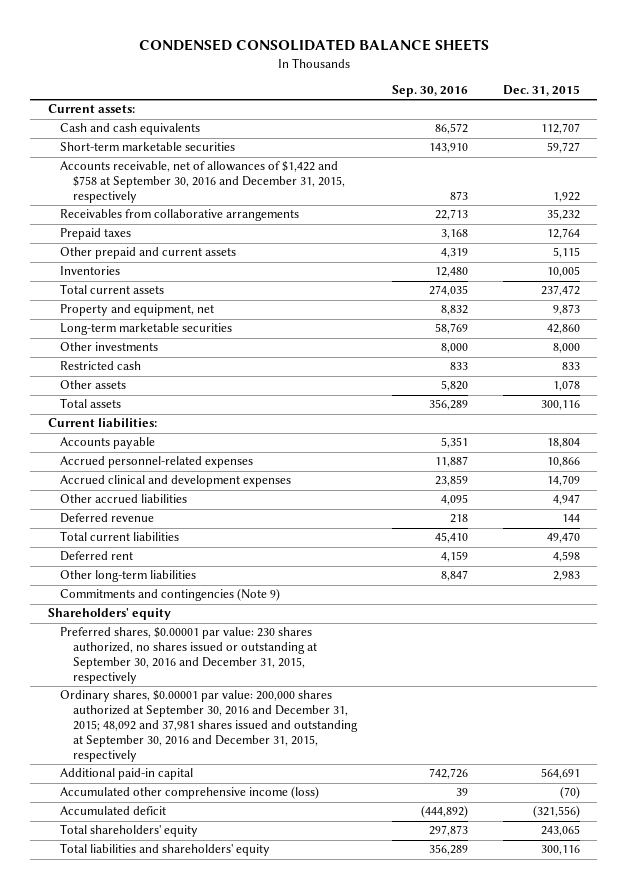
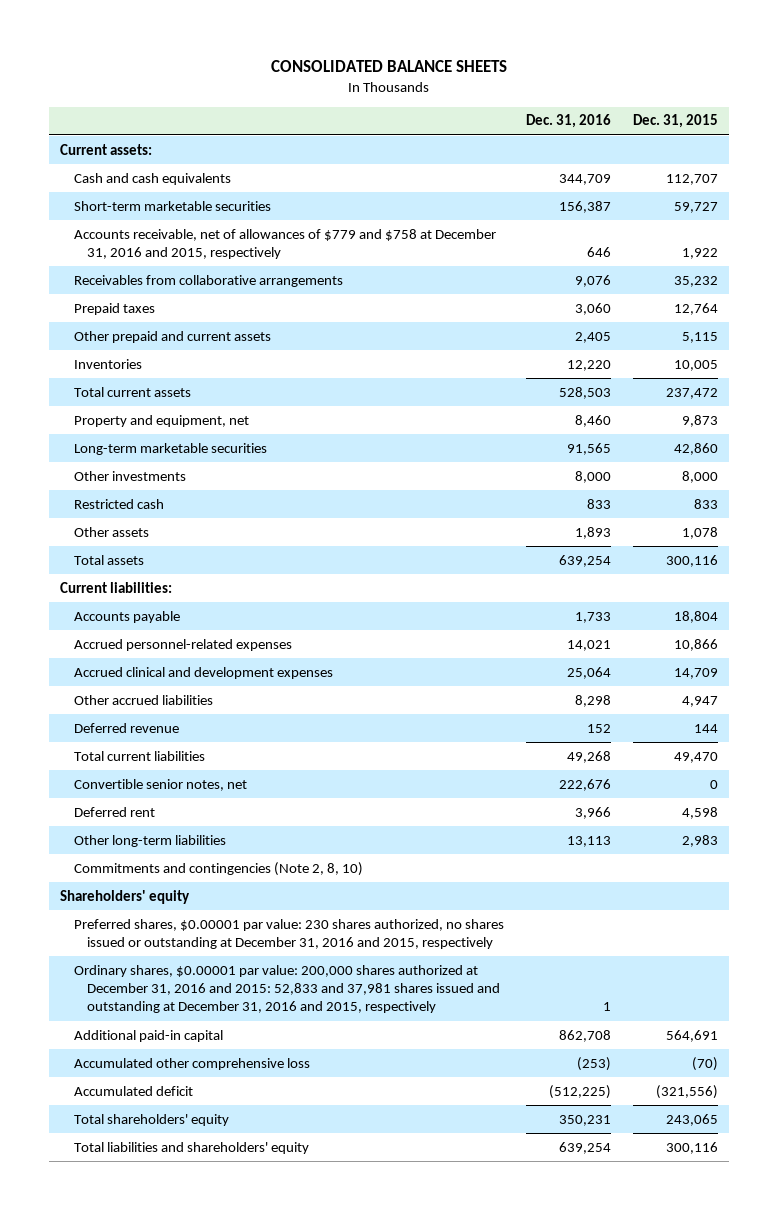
- CONDENSED CONSOLIDATED BALANCE SHEETS
+ CONSOLIDATED BALANCE SHEETS
- | Sep. 30, 2016 | Dec. 31, 2015
+ | Dec. 31, 2016 | Dec. 31, 2015
- Accounts receivable, net of allowances of $1,422 and $758 at September 30, 2016 and December 31, 2015, respectively | 873 | 1,922
+ Accounts receivable, net of allowances of $779 and $758 at December 31, 2016 and 2015, respectively | 646 | 1,922
+ Convertible senior notes, net | 222,676 | 0
- Commitments and contingencies (Note 9)
+ Commitments and contingencies (Note 2, 8, 10)
- Preferred shares, $0.00001 par value: 230 shares authorized, no shares issued or outstanding at September 30, 2016 and December 31, 2015, respectively
- Ordinary shares, $0.00001 par value: 200,000 shares authorized at September 30, 2016 and December 31, 2015; 48,092 and 37,981 shares issued and outstanding at September 30, 2016 and December 31, 2015, respectively
+ Preferred shares, $0.00001 par value: 230 shares authorized, no shares issued or outstanding at December 31, 2016 and 2015, respectively
+ Ordinary shares, $0.00001 par value: 200,000 shares authorized at December 31, 2016 and 2015: 52,833 and 37,981 shares issued and outstanding at December 31, 2016 and 2015, respectively | 1 |
- Accumulated other comprehensive income (loss) | 39 | (70)
+ Accumulated other comprehensive loss | (253) | (70)

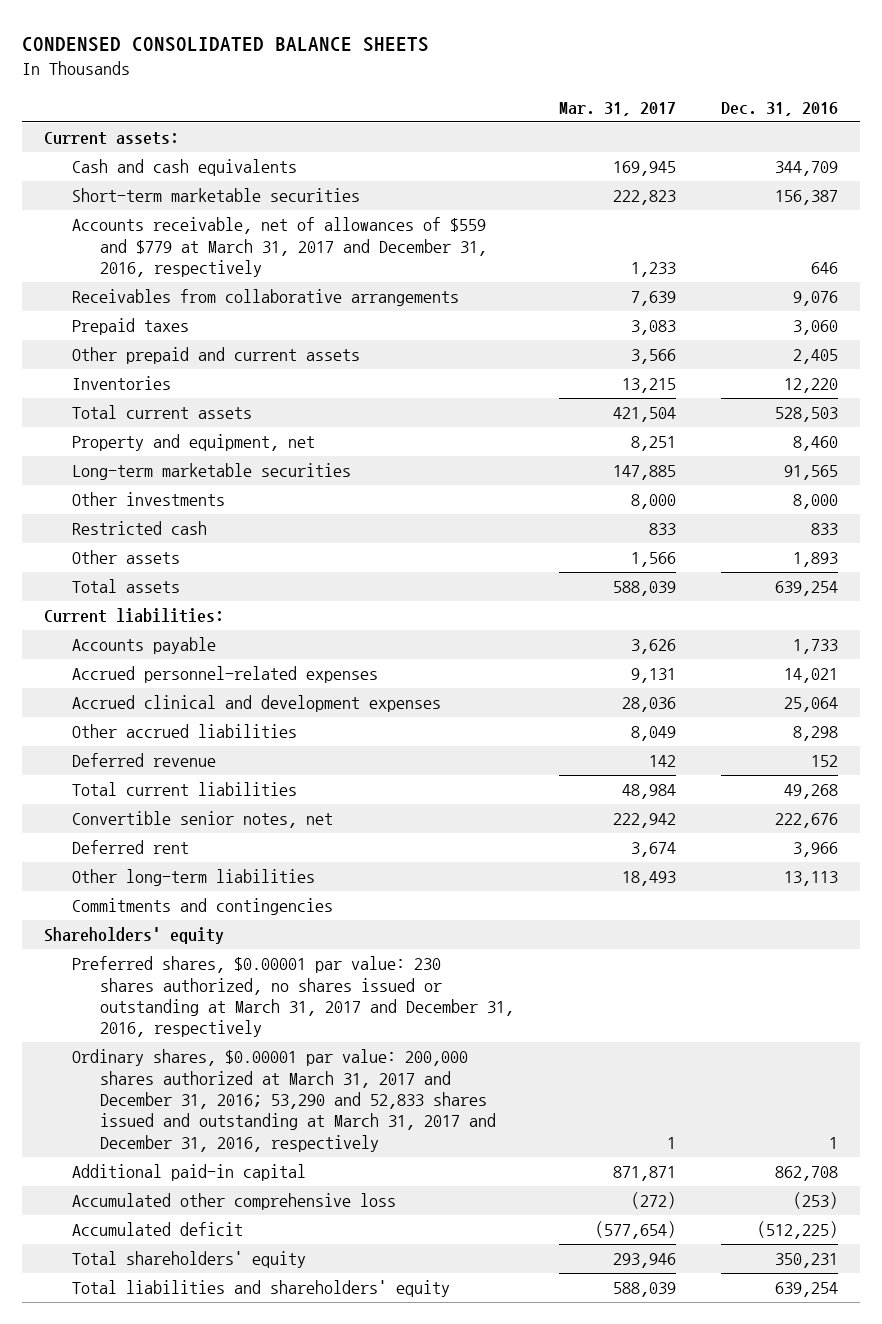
- CONSOLIDATED BALANCE SHEETS
+ CONDENSED CONSOLIDATED BALANCE SHEETS
- | Dec. 31, 2016 | Dec. 31, 2015
+ | Mar. 31, 2017 | Dec. 31, 2016
- Accounts receivable, net of allowances of $779 and $758 at December 31, 2016 and 2015, respectively | 646 | 1,922
+ Accounts receivable, net of allowances of $559 and $779 at March 31, 2017 and December 31, 2016, respectively | 1,233 | 646
- Commitments and contingencies (Note 2, 8, 10)
+ Commitments and contingencies
- Preferred shares, $0.00001 par value: 230 shares authorized, no shares issued or outstanding at December 31, 2016 and 2015, respectively
- Ordinary shares, $0.00001 par value: 200,000 shares authorized at December 31, 2016 and 2015: 52,833 and 37,981 shares issued and outstanding at December 31, 2016 and 2015, respectively | 1 |
+ Preferred shares, $0.00001 par value: 230 shares authorized, no shares issued or outstanding at March 31, 2017 and December 31, 2016, respectively
+ Ordinary shares, $0.00001 par value: 200,000 shares authorized at March 31, 2017 and December 31, 2016; 53,290 and 52,833 shares issued and outstanding at March 31, 2017 and December 31, 2016, respectively | 1 | 1

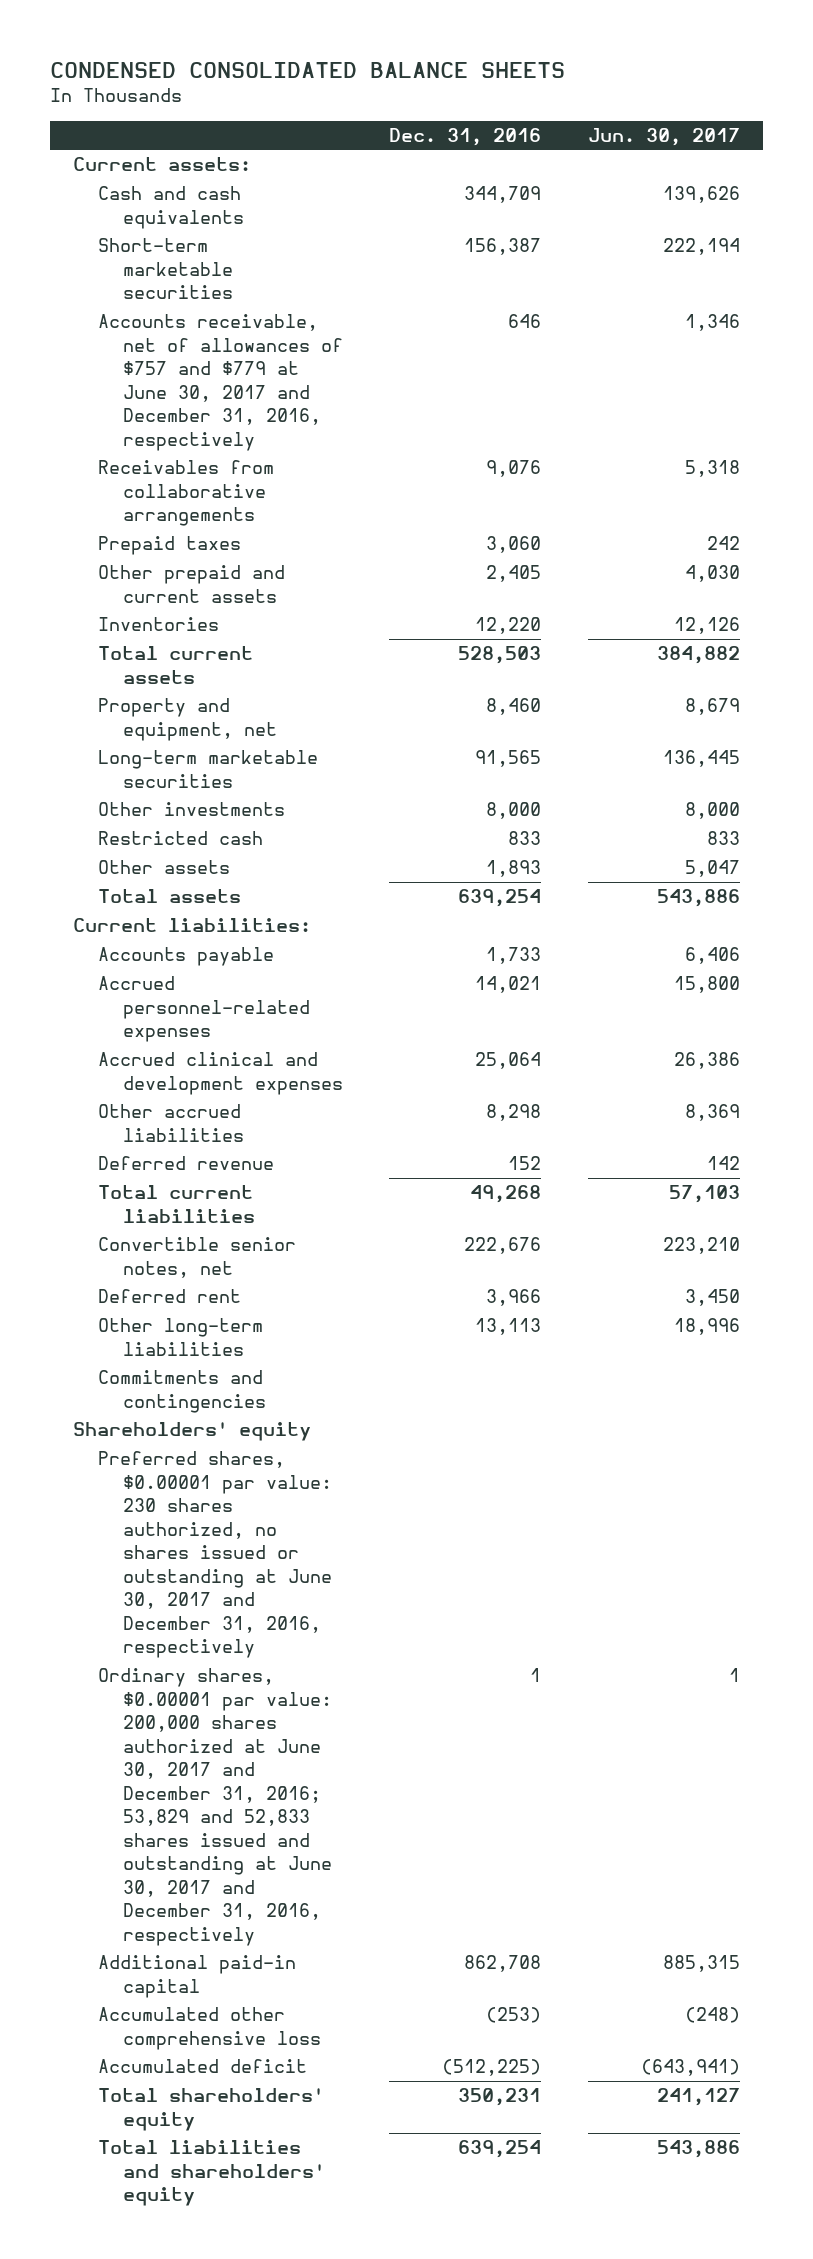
- | Mar. 31, 2017 | Dec. 31, 2016
+ | Dec. 31, 2016 | Jun. 30, 2017
- Accounts receivable, net of allowances of $559 and $779 at March 31, 2017 and December 31, 2016, respectively | 1,233 | 646
+ Accounts receivable, net of allowances of $757 and $779 at June 30, 2017 and December 31, 2016, respectively | 646 | 1,346
- Preferred shares, $0.00001 par value: 230 shares authorized, no shares issued or outstanding at March 31, 2017 and December 31, 2016, respectively
- Ordinary shares, $0.00001 par value: 200,000 shares authorized at March 31, 2017 and December 31, 2016; 53,290 and 52,833 shares issued and outstanding at March 31, 2017 and December 31, 2016, respectively | 1 | 1
+ Preferred shares, $0.00001 par value: 230 shares authorized, no shares issued or outstanding at June 30, 2017 and December 31, 2016, respectively
+ Ordinary shares, $0.00001 par value: 200,000 shares authorized at June 30, 2017 and December 31, 2016; 53,829 and 52,833 shares issued and outstanding at June 30, 2017 and December 31, 2016, respectively | 1 | 1

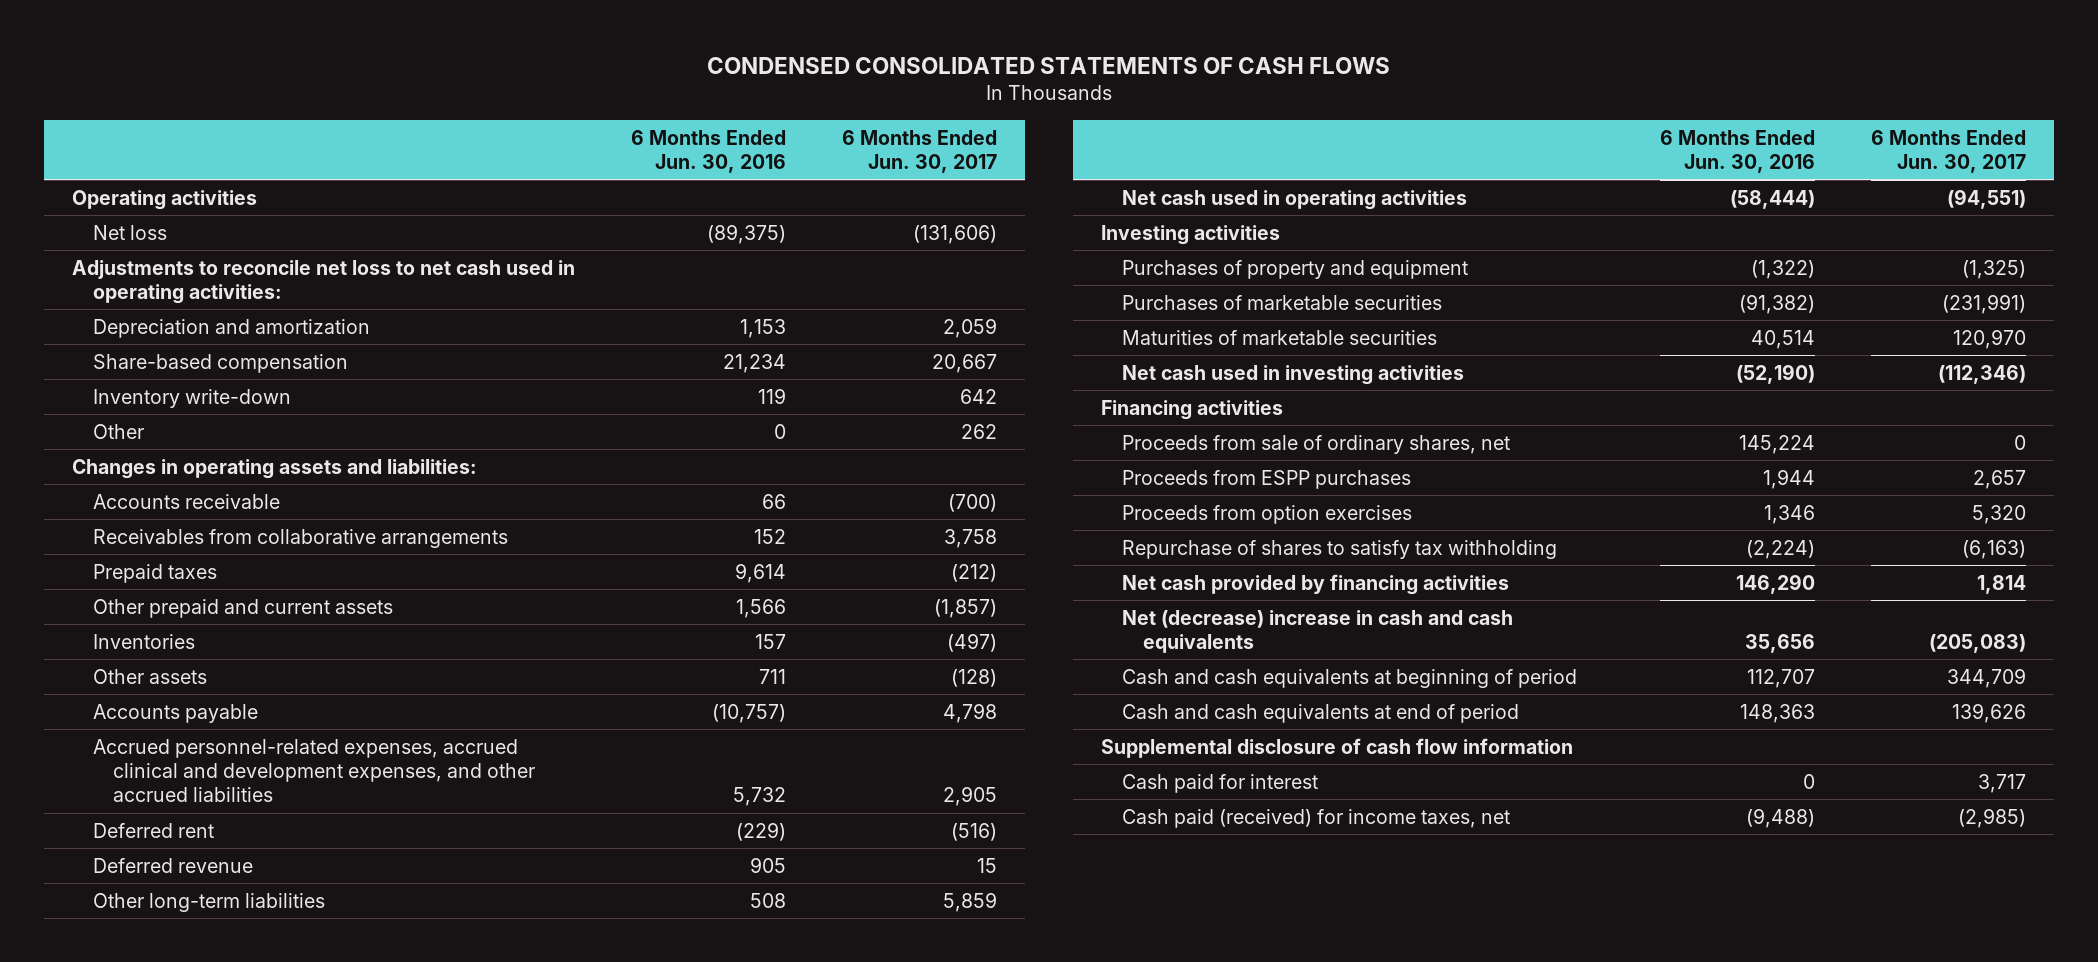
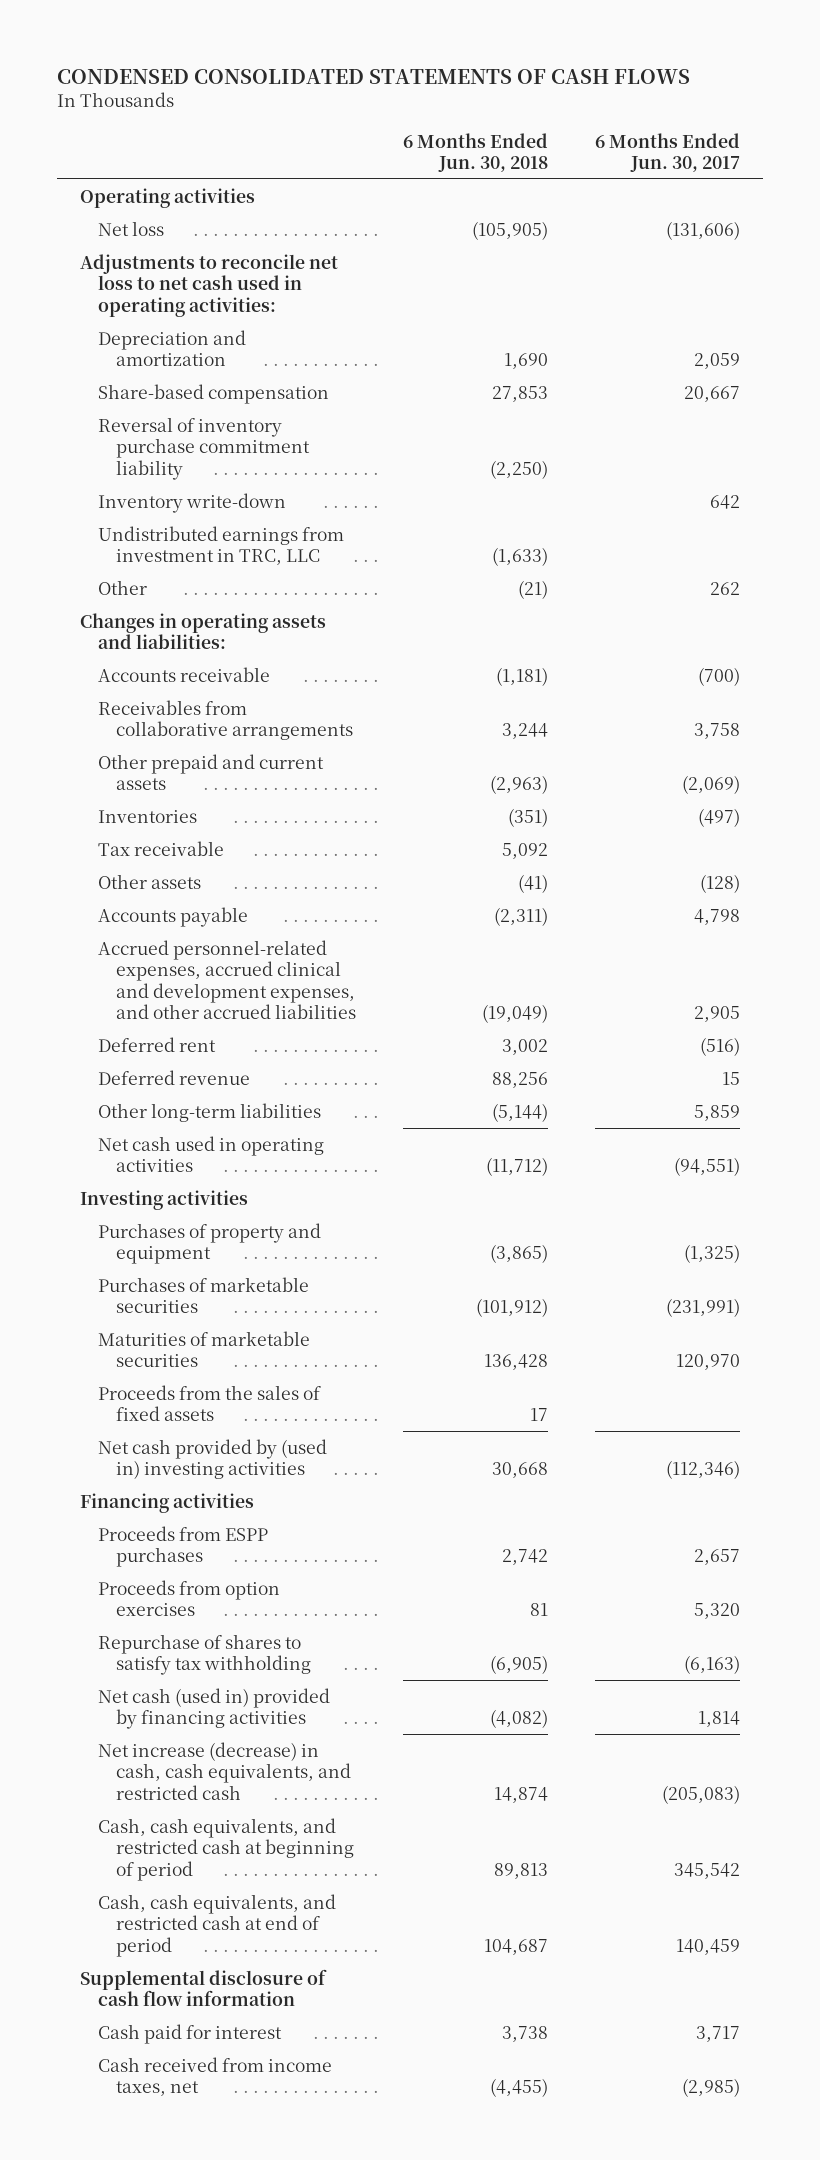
- | 6 Months Ended Jun. 30, 2016 | 6 Months Ended Jun. 30, 2017
+ | 6 Months Ended Jun. 30, 2018 | 6 Months Ended Jun. 30, 2017
+ Reversal of inventory purchase commitment liability | (2,250) |
+ Undistributed earnings from investment in TRC, LLC | (1,633) |
- Prepaid taxes | 9,614 | (212)
- Other prepaid and current assets | 1,566 | (1,857)
+ Other prepaid and current assets | (2,963) | (2,069)
+ Tax receivable | 5,092 |
- Net cash used in investing activities | (52,190) | (112,346)
+ Proceeds from the sales of fixed assets | 17 |
+ Net cash provided by (used in) investing activities | 30,668 | (112,346)
- Proceeds from sale of ordinary shares, net | 145,224 | 0
- Net cash provided by financing activities | 146,290 | 1,814
- Net (decrease) increase in cash and cash equivalents | 35,656 | (205,083)
- Cash and cash equivalents at beginning of period | 112,707 | 344,709
- Cash and cash equivalents at end of period | 148,363 | 139,626
+ Net cash (used in) provided by financing activities | (4,082) | 1,814
+ Net increase (decrease) in cash, cash equivalents, and restricted cash | 14,874 | (205,083)
+ Cash, cash equivalents, and restricted cash at beginning of period | 89,813 | 345,542
+ Cash, cash equivalents, and restricted cash at end of period | 104,687 | 140,459
- Cash paid (received) for income taxes, net | (9,488) | (2,985)
+ Cash received from income taxes, net | (4,455) | (2,985)

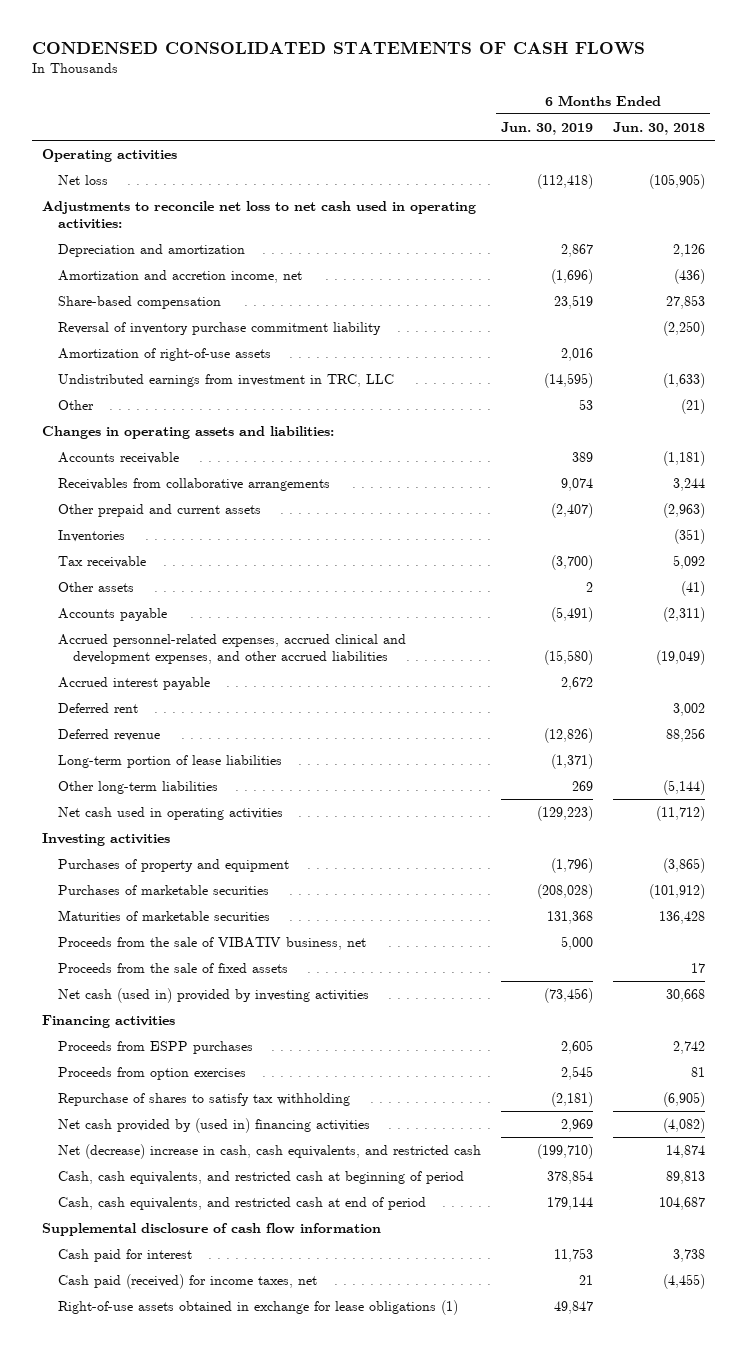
- | 6 Months Ended Jun. 30, 2018 | 6 Months Ended Jun. 30, 2017
+ | 6 Months Ended Jun. 30, 2019 | 6 Months Ended Jun. 30, 2018
- Depreciation and amortization | 1,690 | 2,059
+ Depreciation and amortization | 2,867 | 2,126
+ Amortization and accretion income, net | (1,696) | (436)
- Inventory write-down | | 642
+ Amortization of right-of-use assets | 2,016 |
+ Accrued interest payable | 2,672 |
+ Long-term portion of lease liabilities | (1,371) |
- Proceeds from the sales of fixed assets | 17 |
- Net cash provided by (used in) investing activities | 30,668 | (112,346)
+ Proceeds from the sale of VIBATIV business, net | 5,000 |
+ Proceeds from the sale of fixed assets | | 17
+ Net cash (used in) provided by investing activities | (73,456) | 30,668
- Net cash (used in) provided by financing activities | (4,082) | 1,814
- Net increase (decrease) in cash, cash equivalents, and restricted cash | 14,874 | (205,083)
+ Net cash provided by (used in) financing activities | 2,969 | (4,082)
+ Net (decrease) increase in cash, cash equivalents, and restricted cash | (199,710) | 14,874
- Cash received from income taxes, net | (4,455) | (2,985)
+ Cash paid (received) for income taxes, net | 21 | (4,455)
+ Right-of-use assets obtained in exchange for lease obligations (1) | 49,847 |

